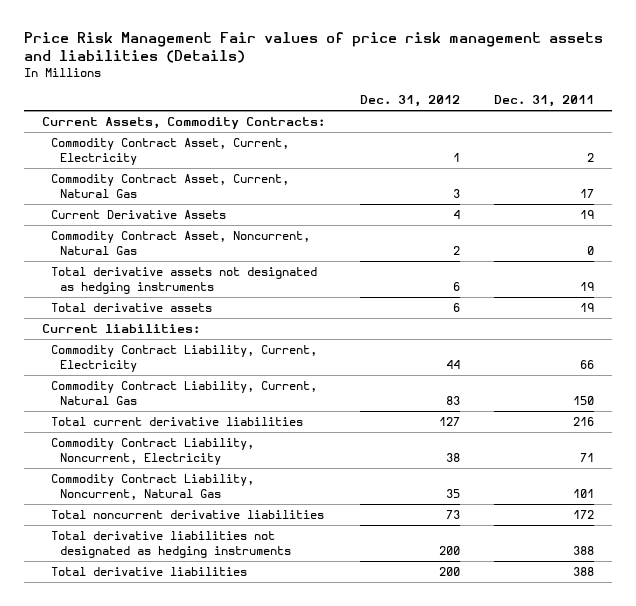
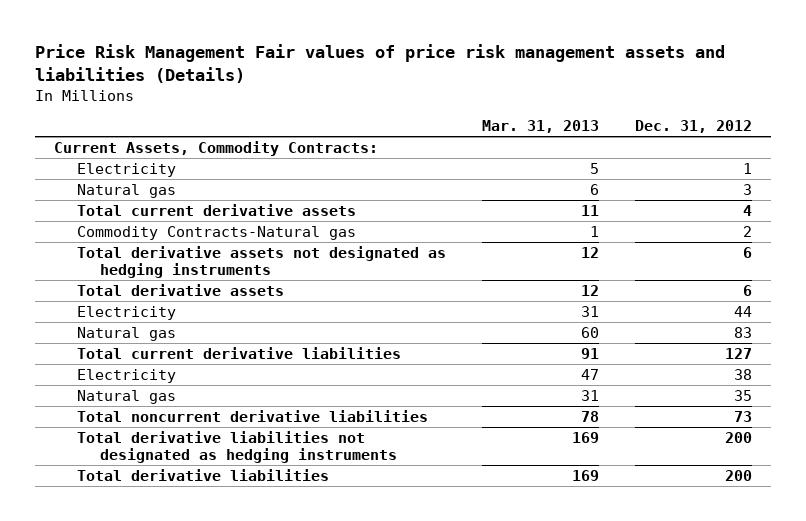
- | Dec. 31, 2012 | Dec. 31, 2011
+ | Mar. 31, 2013 | Dec. 31, 2012
- Commodity Contract Asset, Current, Electricity | 1 | 2
- Commodity Contract Asset, Current, Natural Gas | 3 | 17
- Current Derivative Assets | 4 | 19
- Commodity Contract Asset, Noncurrent, Natural Gas | 2 | 0
+ Electricity | 5 | 1
+ Natural gas | 6 | 3
+ Total current derivative assets | 11 | 4
+ Commodity Contracts-Natural gas | 1 | 2
- Current liabilities:
- Commodity Contract Liability, Current, Electricity | 44 | 66
- Commodity Contract Liability, Current, Natural Gas | 83 | 150
+ Electricity | 31 | 44
+ Natural gas | 60 | 83
- Commodity Contract Liability, Noncurrent, Electricity | 38 | 71
- Commodity Contract Liability, Noncurrent, Natural Gas | 35 | 101
+ Electricity | 47 | 38
+ Natural gas | 31 | 35

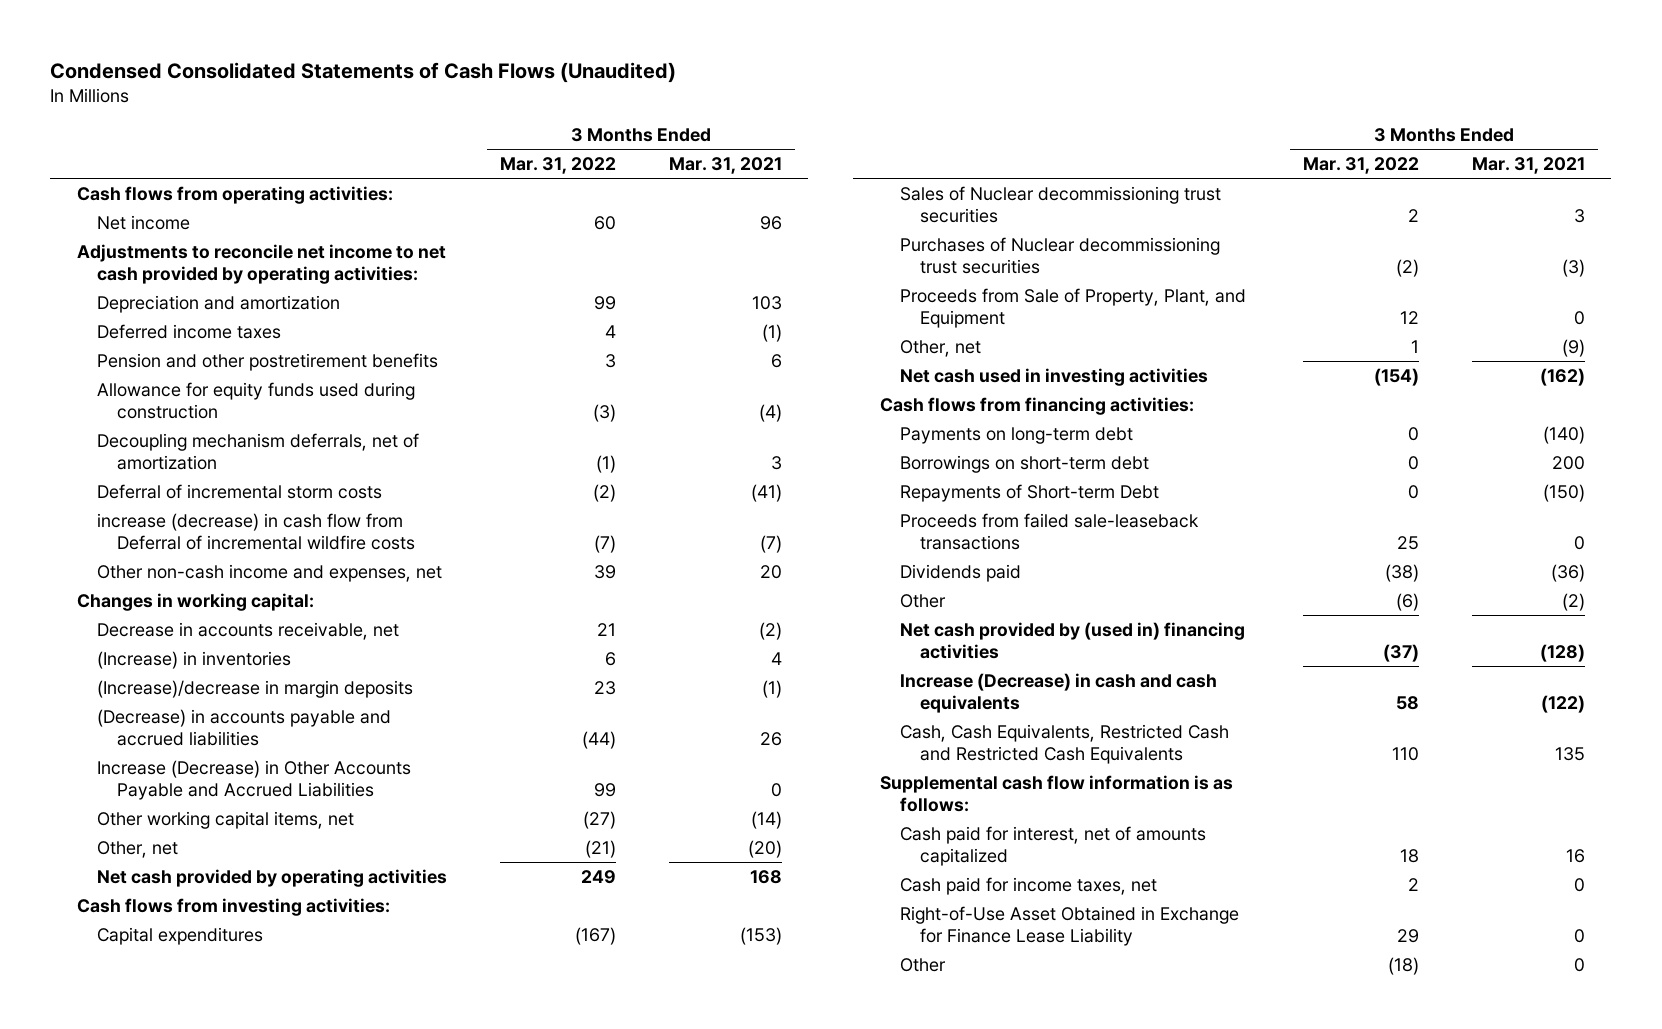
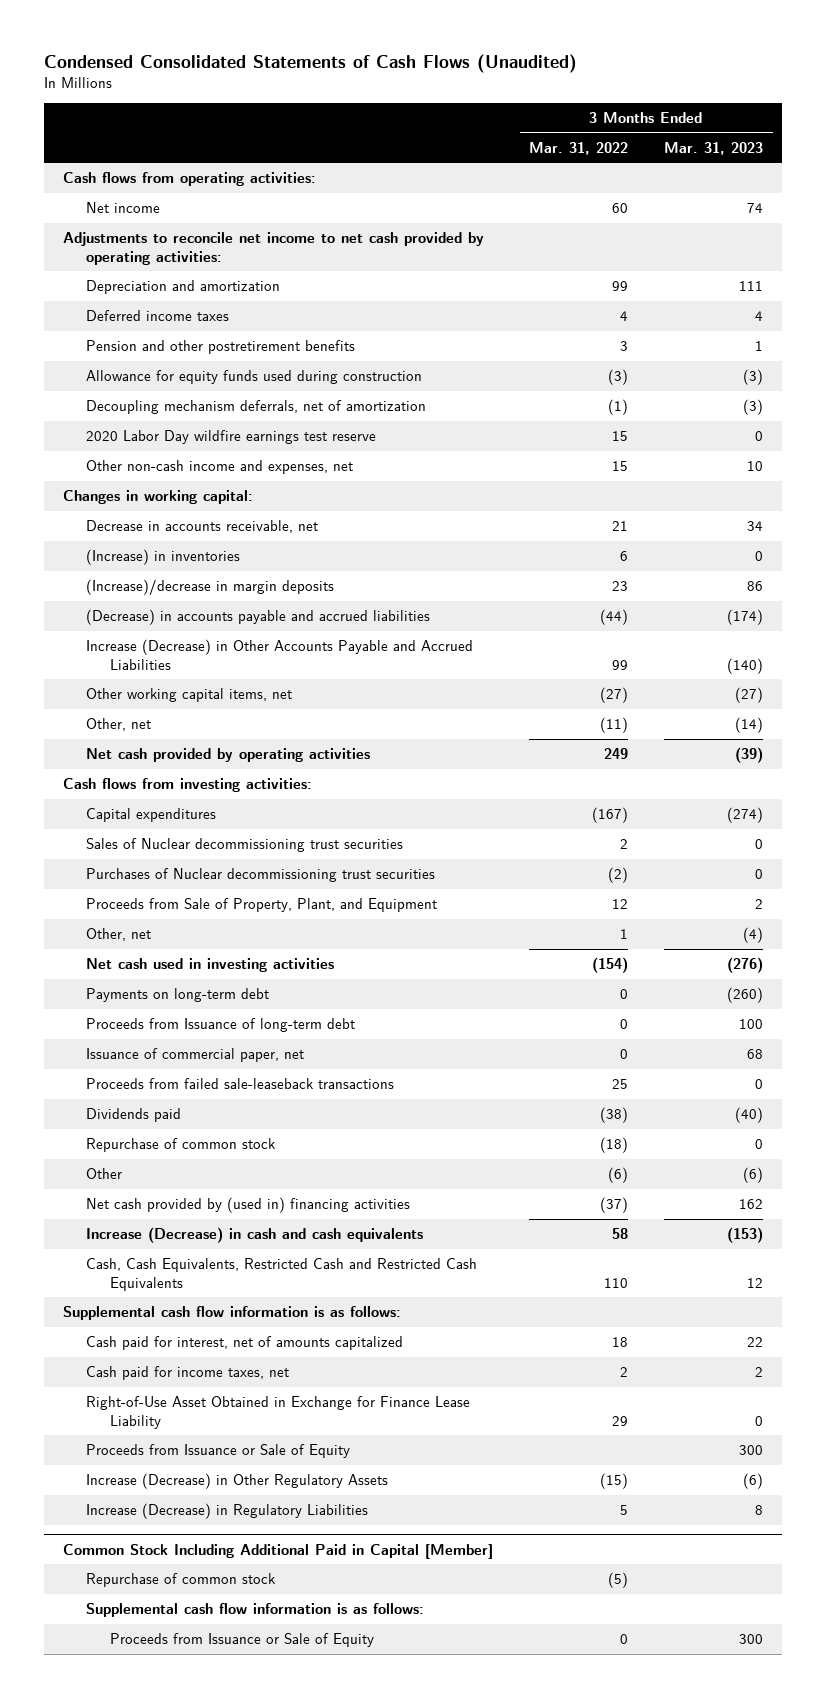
- | 3 Months Ended Mar. 31, 2022 | 3 Months Ended Mar. 31, 2021
+ | 3 Months Ended Mar. 31, 2022 | 3 Months Ended Mar. 31, 2023
- Deferral of incremental storm costs | (2) | (41)
- increase (decrease) in cash flow from Deferral of incremental wildfire costs | (7) | (7)
- Other non-cash income and expenses, net | 39 | 20
+ 2020 Labor Day wildfire earnings test reserve | 15 | 0
+ Other non-cash income and expenses, net | 15 | 10
- Other, net | (21) | (20)
+ Other, net | (11) | (14)
- Cash flows from financing activities:
- Borrowings on short-term debt | 0 | 200
- Repayments of Short-term Debt | 0 | (150)
+ Proceeds from Issuance of long-term debt | 0 | 100
+ Issuance of commercial paper, net | 0 | 68
+ Repurchase of common stock | (18) | 0
- Other | (18) | 0
+ Proceeds from Issuance or Sale of Equity | | 300
+ Increase (Decrease) in Other Regulatory Assets | (15) | (6)
+ Increase (Decrease) in Regulatory Liabilities | 5 | 8
+ Common Stock Including Additional Paid in Capital [Member]
+ Repurchase of common stock | (5) |
+ Supplemental cash flow information is as follows:
+ Proceeds from Issuance or Sale of Equity | 0 | 300

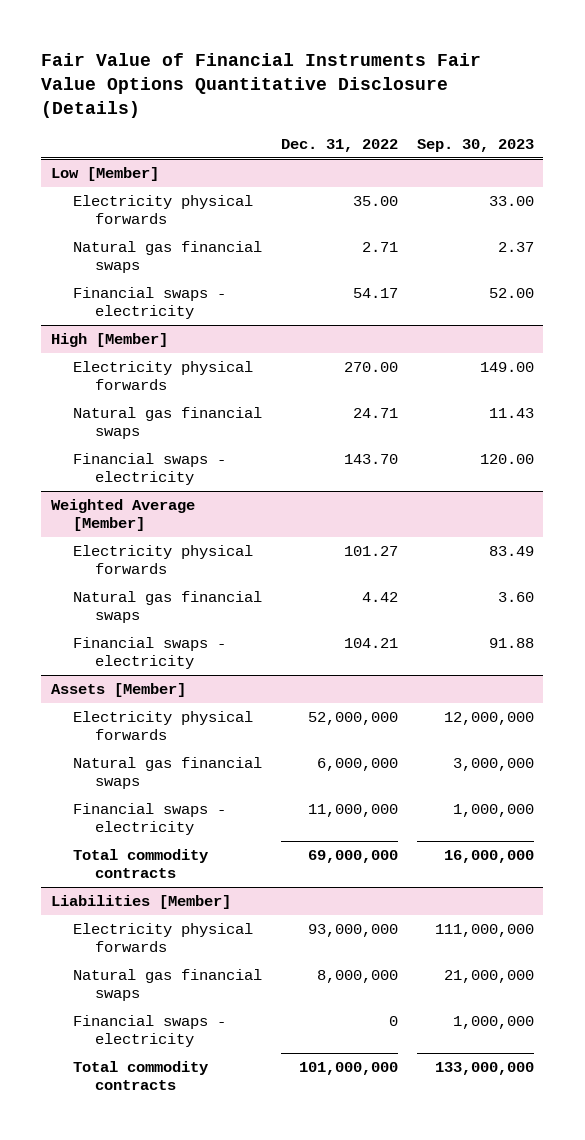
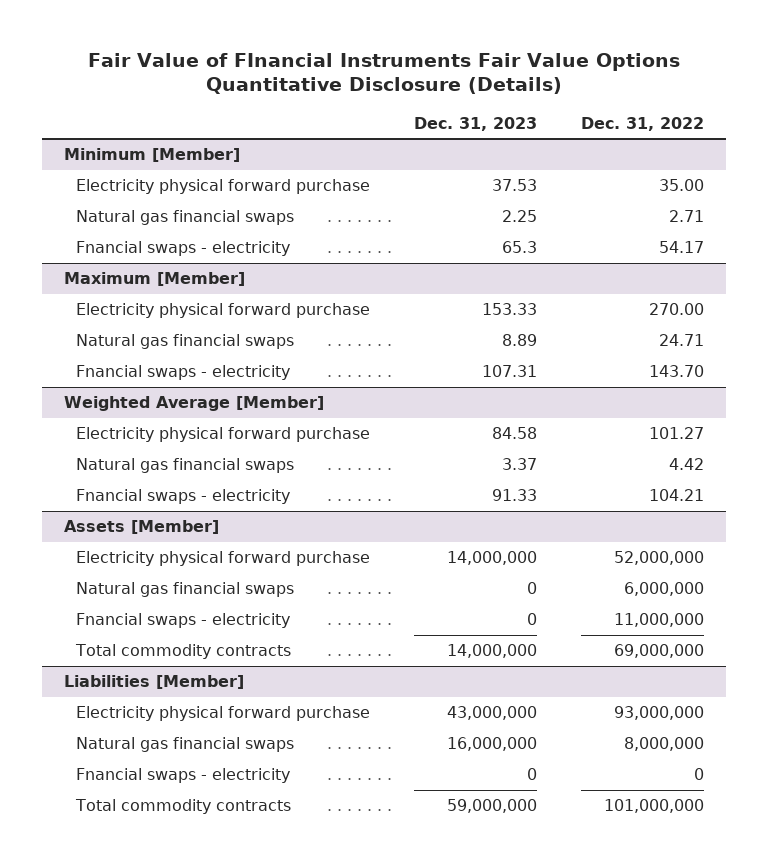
- Fair Value of Financial Instruments Fair Value Options Quantitative Disclosure (Details)
+ Fair Value of FInancial Instruments Fair Value Options Quantitative Disclosure (Details)
- | Dec. 31, 2022 | Sep. 30, 2023
+ | Dec. 31, 2023 | Dec. 31, 2022
- Low [Member]
- Electricity physical forwards | 35.00 | 33.00
+ Minimum [Member]
+ Electricity physical forward purchase | 37.53 | 35.00
- Financial swaps - electricity | 54.17 | 52.00
- High [Member]
- Electricity physical forwards | 270.00 | 149.00
+ Fnancial swaps - electricity | 65.3 | 54.17
+ Maximum [Member]
+ Electricity physical forward purchase | 153.33 | 270.00
- Financial swaps - electricity | 143.70 | 120.00
+ Fnancial swaps - electricity | 107.31 | 143.70
@ Weighted Average [Member]
- Electricity physical forwards | 101.27 | 83.49
+ Electricity physical forward purchase | 84.58 | 101.27
- Financial swaps - electricity | 104.21 | 91.88
+ Fnancial swaps - electricity | 91.33 | 104.21
@ Assets [Member]
- Electricity physical forwards | 52,000,000 | 12,000,000
+ Electricity physical forward purchase | 14,000,000 | 52,000,000
- Financial swaps - electricity | 11,000,000 | 1,000,000
+ Fnancial swaps - electricity | 0 | 11,000,000
@ Liabilities [Member]
- Electricity physical forwards | 93,000,000 | 111,000,000
+ Electricity physical forward purchase | 43,000,000 | 93,000,000
- Financial swaps - electricity | 0 | 1,000,000
+ Fnancial swaps - electricity | 0 | 0

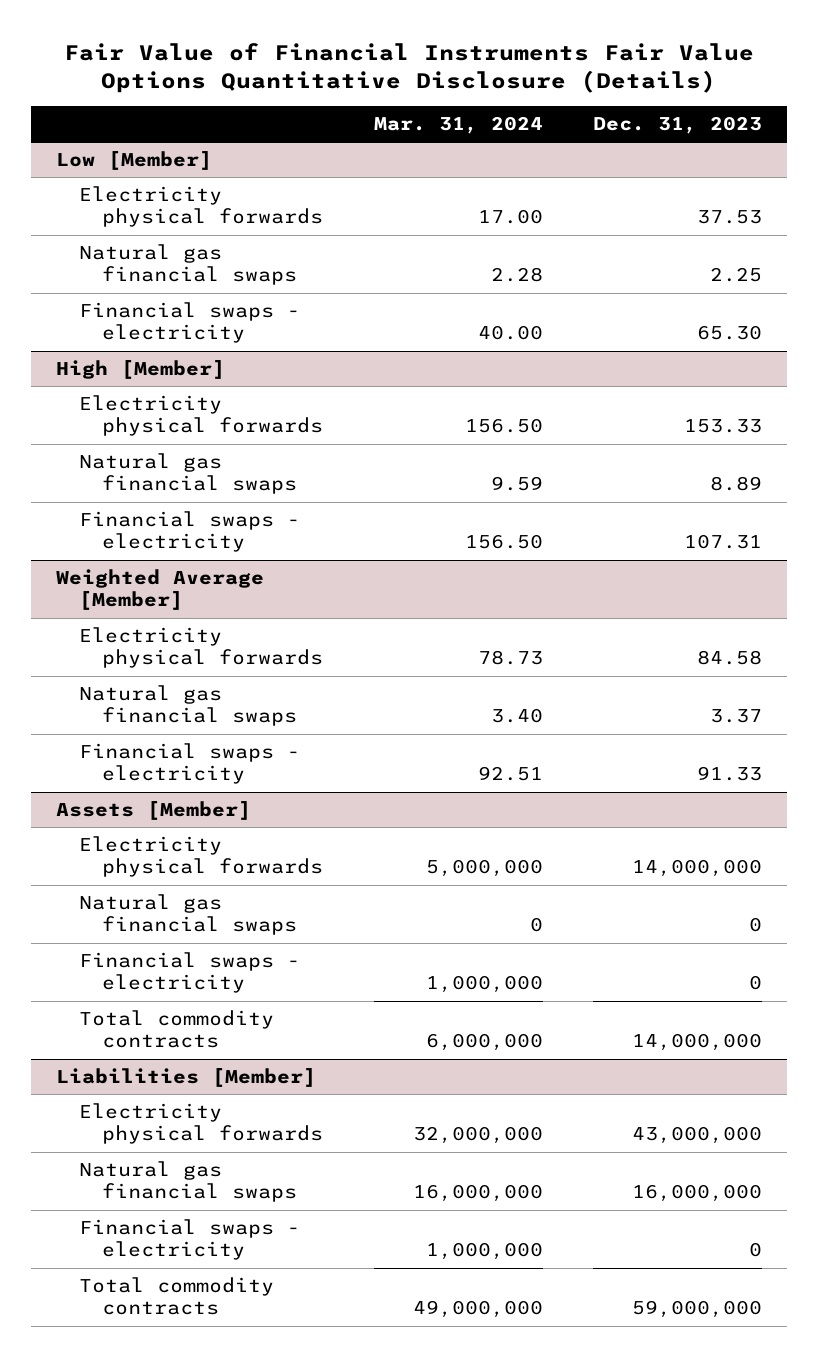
- Fair Value of FInancial Instruments Fair Value Options Quantitative Disclosure (Details)
+ Fair Value of Financial Instruments Fair Value Options Quantitative Disclosure (Details)
- | Dec. 31, 2023 | Dec. 31, 2022
+ | Mar. 31, 2024 | Dec. 31, 2023
- Minimum [Member]
- Electricity physical forward purchase | 37.53 | 35.00
+ Low [Member]
+ Electricity physical forwards | 17.00 | 37.53
- Fnancial swaps - electricity | 65.3 | 54.17
- Maximum [Member]
- Electricity physical forward purchase | 153.33 | 270.00
+ Financial swaps - electricity | 40.00 | 65.30
+ High [Member]
+ Electricity physical forwards | 156.50 | 153.33
- Fnancial swaps - electricity | 107.31 | 143.70
+ Financial swaps - electricity | 156.50 | 107.31
@ Weighted Average [Member]
- Electricity physical forward purchase | 84.58 | 101.27
+ Electricity physical forwards | 78.73 | 84.58
- Fnancial swaps - electricity | 91.33 | 104.21
+ Financial swaps - electricity | 92.51 | 91.33
@ Assets [Member]
- Electricity physical forward purchase | 14,000,000 | 52,000,000
+ Electricity physical forwards | 5,000,000 | 14,000,000
- Fnancial swaps - electricity | 0 | 11,000,000
+ Financial swaps - electricity | 1,000,000 | 0
@ Liabilities [Member]
- Electricity physical forward purchase | 43,000,000 | 93,000,000
+ Electricity physical forwards | 32,000,000 | 43,000,000
- Fnancial swaps - electricity | 0 | 0
+ Financial swaps - electricity | 1,000,000 | 0

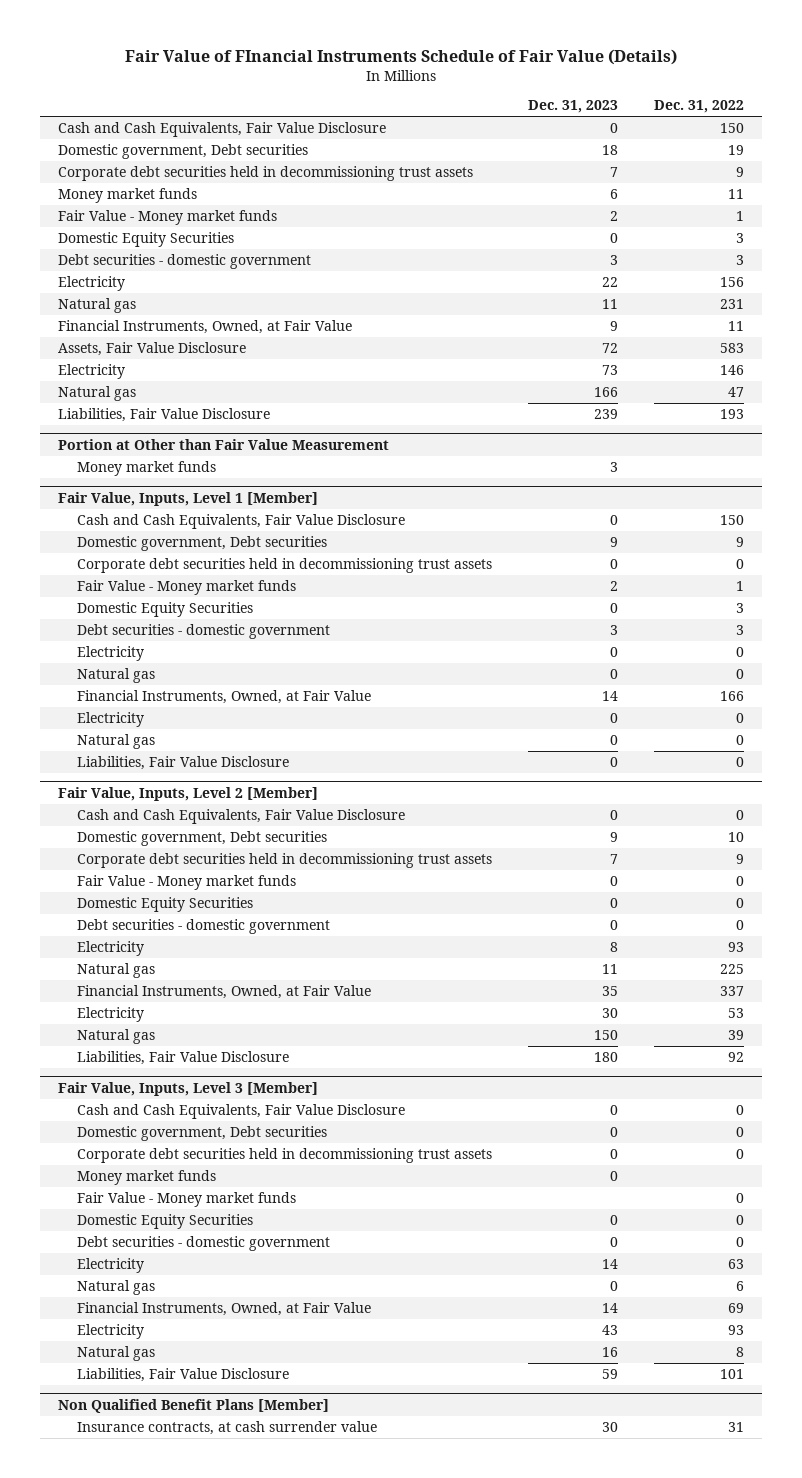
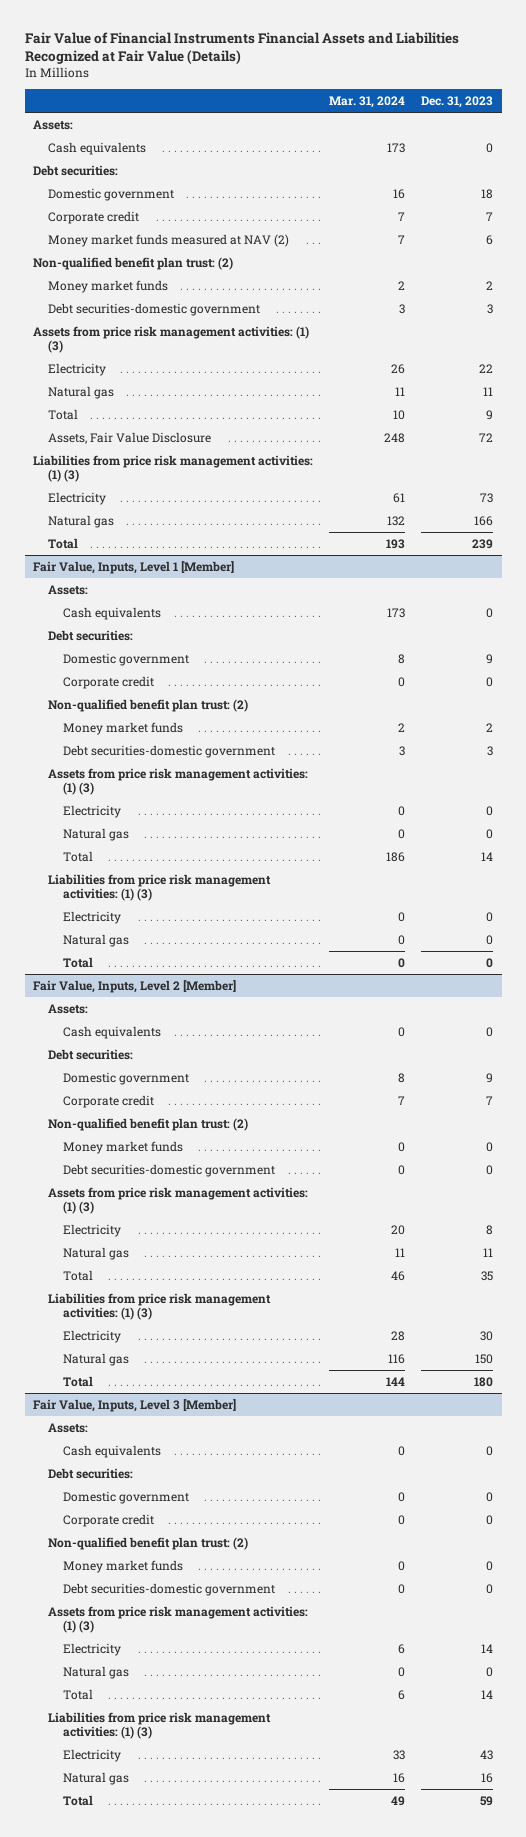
- Fair Value of FInancial Instruments Schedule of Fair Value (Details)
+ Fair Value of Financial Instruments Financial Assets and Liabilities Recognized at Fair Value (Details)
- | Dec. 31, 2023 | Dec. 31, 2022
+ | Mar. 31, 2024 | Dec. 31, 2023
- Cash and Cash Equivalents, Fair Value Disclosure | 0 | 150
- Domestic government, Debt securities | 18 | 19
- Corporate debt securities held in decommissioning trust assets | 7 | 9
- Money market funds | 6 | 11
- Fair Value - Money market funds | 2 | 1
- Domestic Equity Securities | 0 | 3
- Debt securities - domestic government | 3 | 3
+ Assets:
+ Cash equivalents | 173 | 0
+ Debt securities:
+ Domestic government | 16 | 18
+ Corporate credit | 7 | 7
+ Money market funds measured at NAV (2) | 7 | 6
+ Non-qualified benefit plan trust: (2)
+ Money market funds | 2 | 2
+ Debt securities-domestic government | 3 | 3
+ Assets from price risk management activities: (1) (3)
- Financial Instruments, Owned, at Fair Value | 9 | 11
+ Total | 10 | 9
+ Liabilities from price risk management activities: (1) (3)
- Liabilities, Fair Value Disclosure | 239 | 193
- Portion at Other than Fair Value Measurement
- Money market funds | 3 |
+ Total | 193 | 239
@ Fair Value, Inputs, Level 1 [Member]
- Cash and Cash Equivalents, Fair Value Disclosure | 0 | 150
- Domestic government, Debt securities | 9 | 9
- Corporate debt securities held in decommissioning trust assets | 0 | 0
- Fair Value - Money market funds | 2 | 1
- Domestic Equity Securities | 0 | 3
- Debt securities - domestic government | 3 | 3
+ Assets:
+ Cash equivalents | 173 | 0
+ Debt securities:
+ Domestic government | 8 | 9
+ Corporate credit | 0 | 0
+ Non-qualified benefit plan trust: (2)
+ Money market funds | 2 | 2
+ Debt securities-domestic government | 3 | 3
+ Assets from price risk management activities: (1) (3)
- Financial Instruments, Owned, at Fair Value | 14 | 166
+ Total | 186 | 14
+ Liabilities from price risk management activities: (1) (3)
- Liabilities, Fair Value Disclosure | 0 | 0
+ Total | 0 | 0
@ Fair Value, Inputs, Level 2 [Member]
- Cash and Cash Equivalents, Fair Value Disclosure | 0 | 0
- Domestic government, Debt securities | 9 | 10
- Corporate debt securities held in decommissioning trust assets | 7 | 9
- Fair Value - Money market funds | 0 | 0
- Domestic Equity Securities | 0 | 0
- Debt securities - domestic government | 0 | 0
+ Assets:
+ Cash equivalents | 0 | 0
+ Debt securities:
+ Domestic government | 8 | 9
+ Corporate credit | 7 | 7
+ Non-qualified benefit plan trust: (2)
+ Money market funds | 0 | 0
+ Debt securities-domestic government | 0 | 0
+ Assets from price risk management activities: (1) (3)
- Financial Instruments, Owned, at Fair Value | 35 | 337
+ Total | 46 | 35
+ Liabilities from price risk management activities: (1) (3)
- Liabilities, Fair Value Disclosure | 180 | 92
+ Total | 144 | 180
@ Fair Value, Inputs, Level 3 [Member]
- Cash and Cash Equivalents, Fair Value Disclosure | 0 | 0
- Domestic government, Debt securities | 0 | 0
- Corporate debt securities held in decommissioning trust assets | 0 | 0
+ Assets:
+ Cash equivalents | 0 | 0
+ Debt securities:
+ Domestic government | 0 | 0
+ Corporate credit | 0 | 0
+ Non-qualified benefit plan trust: (2)
- Fair Value - Money market funds | | 0
- Domestic Equity Securities | 0 | 0
- Debt securities - domestic government | 0 | 0
+ Debt securities-domestic government | 0 | 0
+ Assets from price risk management activities: (1) (3)
- Financial Instruments, Owned, at Fair Value | 14 | 69
+ Total | 6 | 14
+ Liabilities from price risk management activities: (1) (3)
- Liabilities, Fair Value Disclosure | 59 | 101
- Non Qualified Benefit Plans [Member]
- Insurance contracts, at cash surrender value | 30 | 31
@ Fair Value, Inputs, Level 3 [Member]
+ Total | 49 | 59

